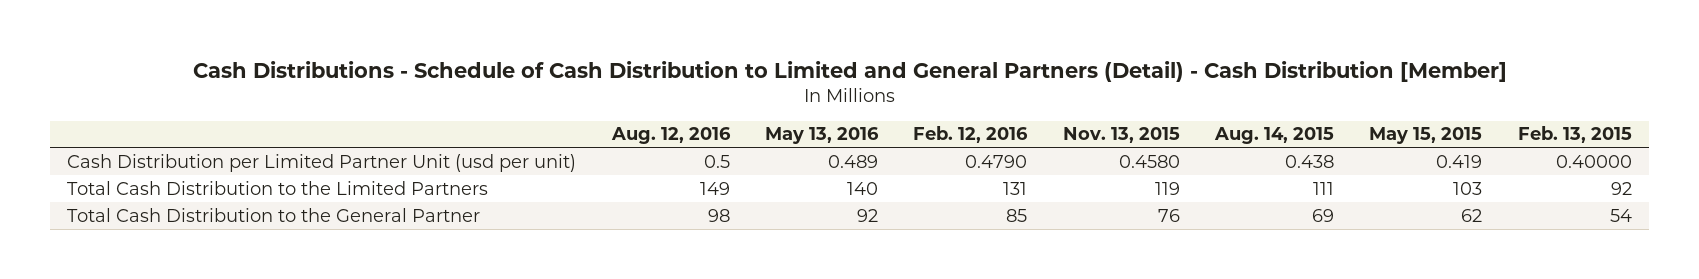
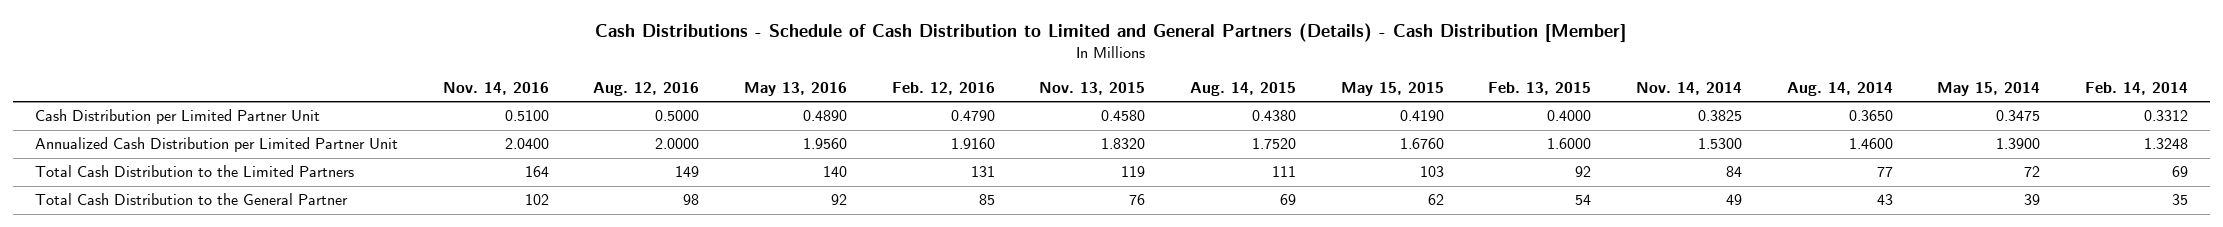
- Cash Distributions - Schedule of Cash Distribution to Limited and General Partners (Detail) - Cash Distribution [Member]
+ Cash Distributions - Schedule of Cash Distribution to Limited and General Partners (Details) - Cash Distribution [Member]
- | Aug. 12, 2016 | May 13, 2016 | Feb. 12, 2016 | Nov. 13, 2015 | Aug. 14, 2015 | May 15, 2015 | Feb. 13, 2015
+ | Nov. 14, 2016 | Aug. 12, 2016 | May 13, 2016 | Feb. 12, 2016 | Nov. 13, 2015 | Aug. 14, 2015 | May 15, 2015 | Feb. 13, 2015 | Nov. 14, 2014 | Aug. 14, 2014 | May 15, 2014 | Feb. 14, 2014
- Cash Distribution per Limited Partner Unit (usd per unit) | 0.5 | 0.489 | 0.4790 | 0.4580 | 0.438 | 0.419 | 0.40000
+ Cash Distribution per Limited Partner Unit | 0.5100 | 0.5000 | 0.4890 | 0.4790 | 0.4580 | 0.4380 | 0.4190 | 0.4000 | 0.3825 | 0.3650 | 0.3475 | 0.3312
+ Annualized Cash Distribution per Limited Partner Unit | 2.0400 | 2.0000 | 1.9560 | 1.9160 | 1.8320 | 1.7520 | 1.6760 | 1.6000 | 1.5300 | 1.4600 | 1.3900 | 1.3248

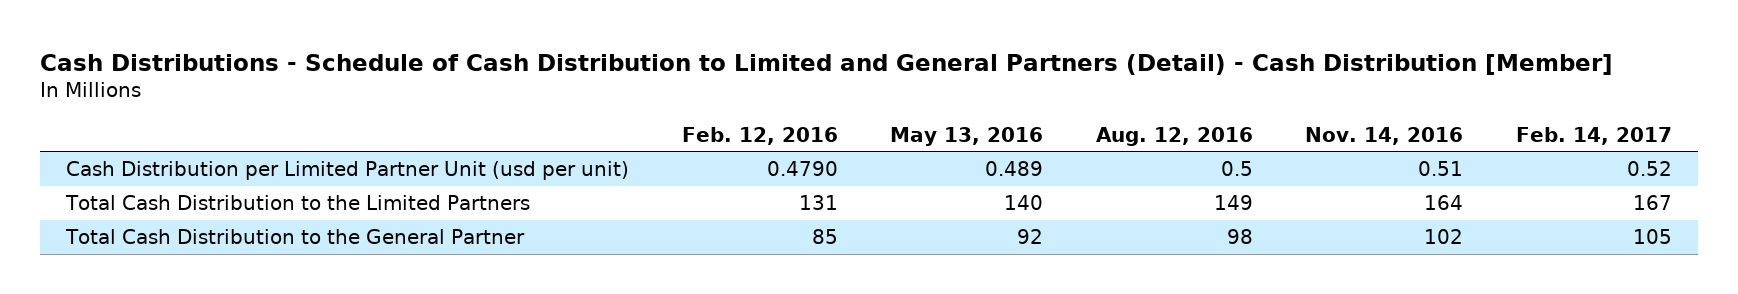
- Cash Distributions - Schedule of Cash Distribution to Limited and General Partners (Details) - Cash Distribution [Member]
+ Cash Distributions - Schedule of Cash Distribution to Limited and General Partners (Detail) - Cash Distribution [Member]
- | Nov. 14, 2016 | Aug. 12, 2016 | May 13, 2016 | Feb. 12, 2016 | Nov. 13, 2015 | Aug. 14, 2015 | May 15, 2015 | Feb. 13, 2015 | Nov. 14, 2014 | Aug. 14, 2014 | May 15, 2014 | Feb. 14, 2014
+ | Feb. 12, 2016 | May 13, 2016 | Aug. 12, 2016 | Nov. 14, 2016 | Feb. 14, 2017
- Cash Distribution per Limited Partner Unit | 0.5100 | 0.5000 | 0.4890 | 0.4790 | 0.4580 | 0.4380 | 0.4190 | 0.4000 | 0.3825 | 0.3650 | 0.3475 | 0.3312
- Annualized Cash Distribution per Limited Partner Unit | 2.0400 | 2.0000 | 1.9560 | 1.9160 | 1.8320 | 1.7520 | 1.6760 | 1.6000 | 1.5300 | 1.4600 | 1.3900 | 1.3248
+ Cash Distribution per Limited Partner Unit (usd per unit) | 0.4790 | 0.489 | 0.5 | 0.51 | 0.52

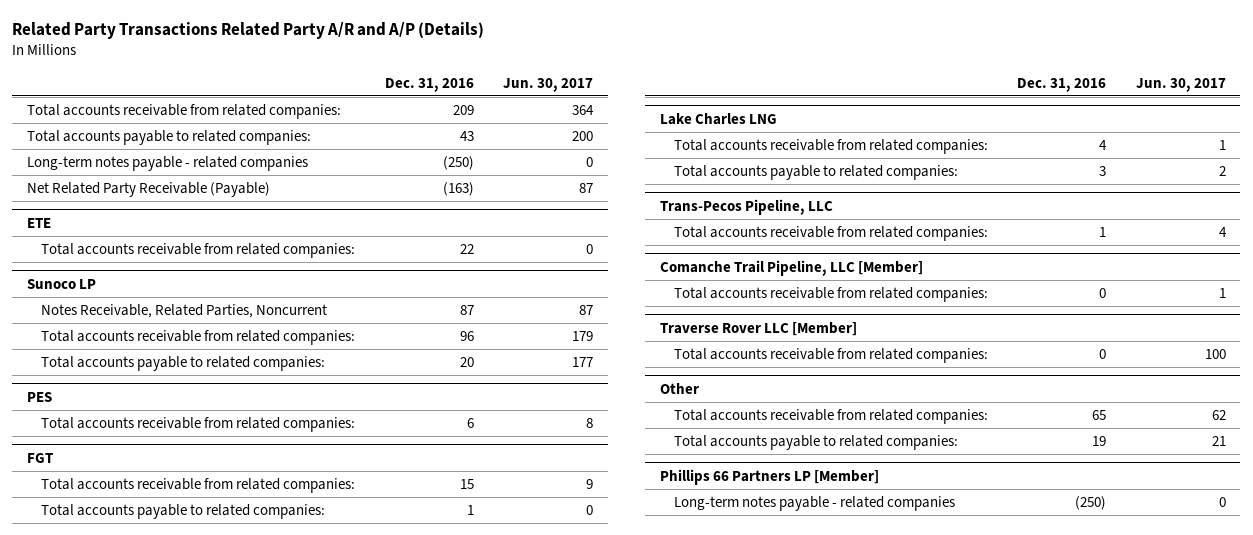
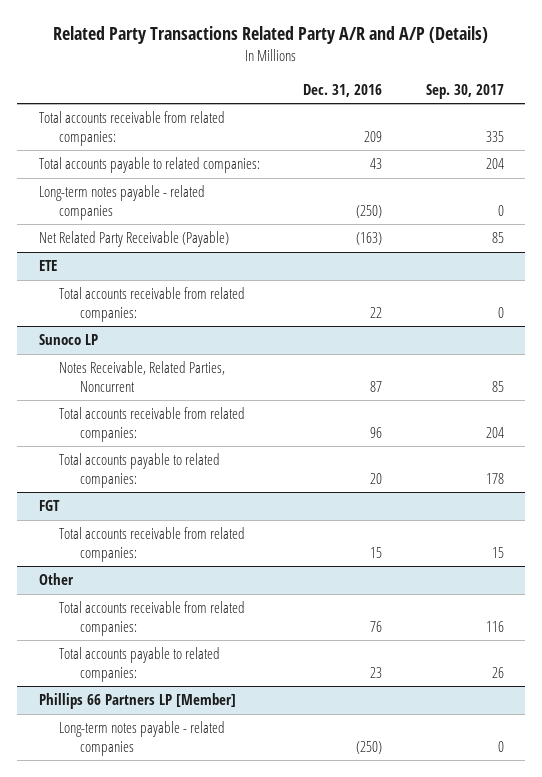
- | Dec. 31, 2016 | Jun. 30, 2017
+ | Dec. 31, 2016 | Sep. 30, 2017
- PES
- Total accounts receivable from related companies: | 6 | 8
@ FGT
- Total accounts payable to related companies: | 1 | 0
- Lake Charles LNG
- Total accounts receivable from related companies: | 4 | 1
- Total accounts payable to related companies: | 3 | 2
- Trans-Pecos Pipeline, LLC
- Total accounts receivable from related companies: | 1 | 4
- Comanche Trail Pipeline, LLC [Member]
- Total accounts receivable from related companies: | 0 | 1
- Traverse Rover LLC [Member]
- Total accounts receivable from related companies: | 0 | 100
@ Other
- Total accounts receivable from related companies: | 65 | 62
- Total accounts payable to related companies: | 19 | 21
+ Total accounts receivable from related companies: | 76 | 116
+ Total accounts payable to related companies: | 23 | 26

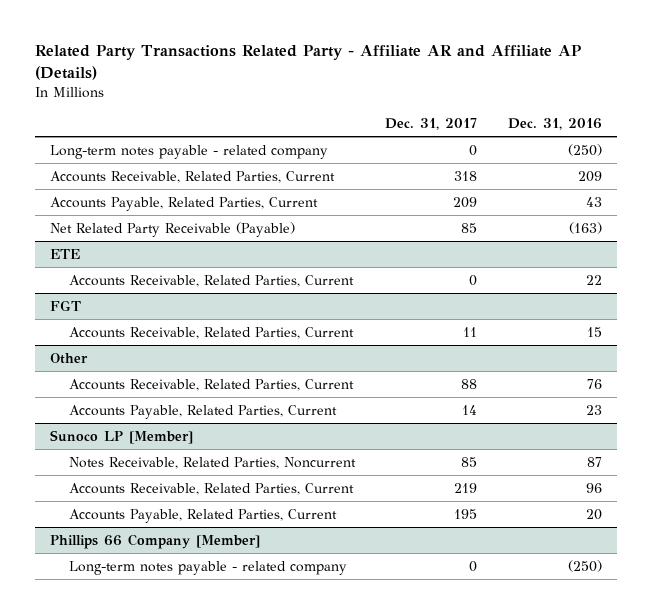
- Related Party Transactions Related Party A/R and A/P (Details)
+ Related Party Transactions Related Party - Affiliate AR and Affiliate AP (Details)
- | Dec. 31, 2016 | Sep. 30, 2017
+ | Dec. 31, 2017 | Dec. 31, 2016
- Total accounts receivable from related companies: | 209 | 335
- Total accounts payable to related companies: | 43 | 204
- Long-term notes payable - related companies | (250) | 0
+ Long-term notes payable - related company | 0 | (250)
+ Accounts Receivable, Related Parties, Current | 318 | 209
+ Accounts Payable, Related Parties, Current | 209 | 43
@ ETE
- Total accounts receivable from related companies: | 22 | 0
- Sunoco LP
- Notes Receivable, Related Parties, Noncurrent | 87 | 85
- Total accounts receivable from related companies: | 96 | 204
- Total accounts payable to related companies: | 20 | 178
@ ETE
+ Accounts Receivable, Related Parties, Current | 0 | 22
@ FGT
- Total accounts receivable from related companies: | 15 | 15
+ Accounts Receivable, Related Parties, Current | 11 | 15
@ Other
- Total accounts receivable from related companies: | 76 | 116
- Total accounts payable to related companies: | 23 | 26
- Phillips 66 Partners LP [Member]
- Long-term notes payable - related companies | (250) | 0
@ Other
+ Accounts Receivable, Related Parties, Current | 88 | 76
+ Accounts Payable, Related Parties, Current | 14 | 23
+ Sunoco LP [Member]
+ Notes Receivable, Related Parties, Noncurrent | 85 | 87
+ Accounts Receivable, Related Parties, Current | 219 | 96
+ Accounts Payable, Related Parties, Current | 195 | 20
+ Phillips 66 Company [Member]
+ Long-term notes payable - related company | 0 | (250)

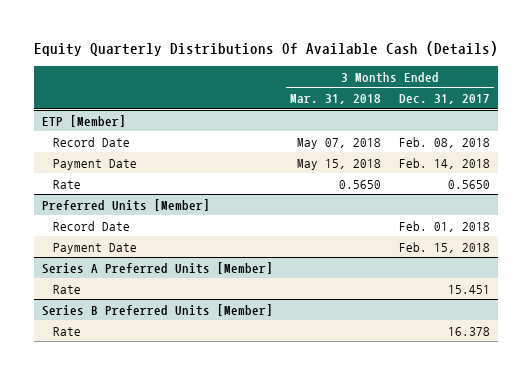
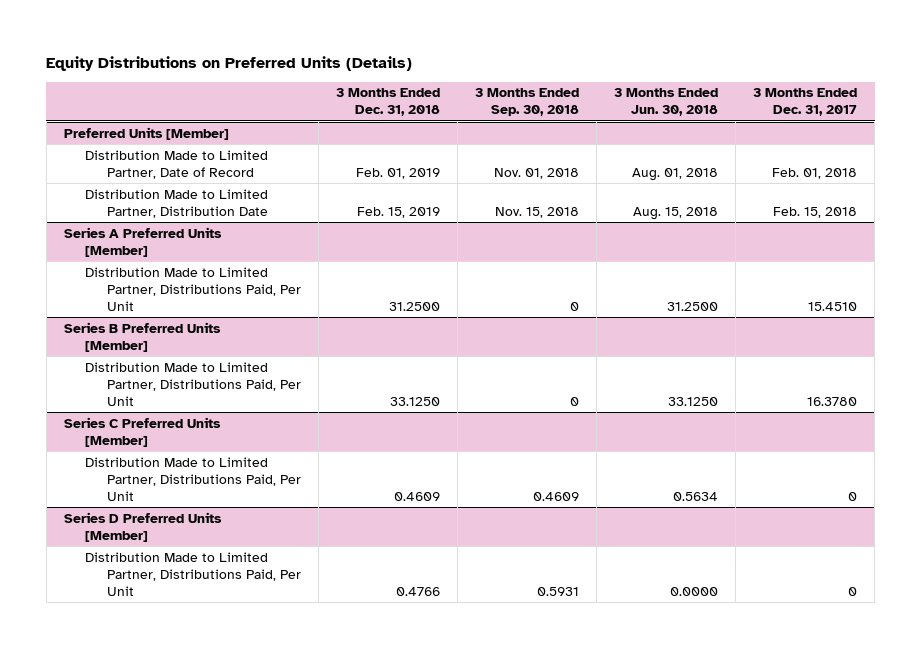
- Equity Quarterly Distributions Of Available Cash (Details)
+ Equity Distributions on Preferred Units (Details)
- | 3 Months Ended Mar. 31, 2018 | 3 Months Ended Dec. 31, 2017
+ | 3 Months Ended Dec. 31, 2018 | 3 Months Ended Sep. 30, 2018 | 3 Months Ended Jun. 30, 2018 | 3 Months Ended Dec. 31, 2017
- ETP [Member]
- Record Date | May 07, 2018 | Feb. 08, 2018
- Payment Date | May 15, 2018 | Feb. 14, 2018
- Rate | 0.5650 | 0.5650
@ Preferred Units [Member]
- Record Date | | Feb. 01, 2018
- Payment Date | | Feb. 15, 2018
+ Distribution Made to Limited Partner, Date of Record | Feb. 01, 2019 | Nov. 01, 2018 | Aug. 01, 2018 | Feb. 01, 2018
+ Distribution Made to Limited Partner, Distribution Date | Feb. 15, 2019 | Nov. 15, 2018 | Aug. 15, 2018 | Feb. 15, 2018
@ Series A Preferred Units [Member]
- Rate | | 15.451
+ Distribution Made to Limited Partner, Distributions Paid, Per Unit | 31.2500 | 0 | 31.2500 | 15.4510
@ Series B Preferred Units [Member]
- Rate | | 16.378
+ Distribution Made to Limited Partner, Distributions Paid, Per Unit | 33.1250 | 0 | 33.1250 | 16.3780
+ Series C Preferred Units [Member]
+ Distribution Made to Limited Partner, Distributions Paid, Per Unit | 0.4609 | 0.4609 | 0.5634 | 0
+ Series D Preferred Units [Member]
+ Distribution Made to Limited Partner, Distributions Paid, Per Unit | 0.4766 | 0.5931 | 0.0000 | 0

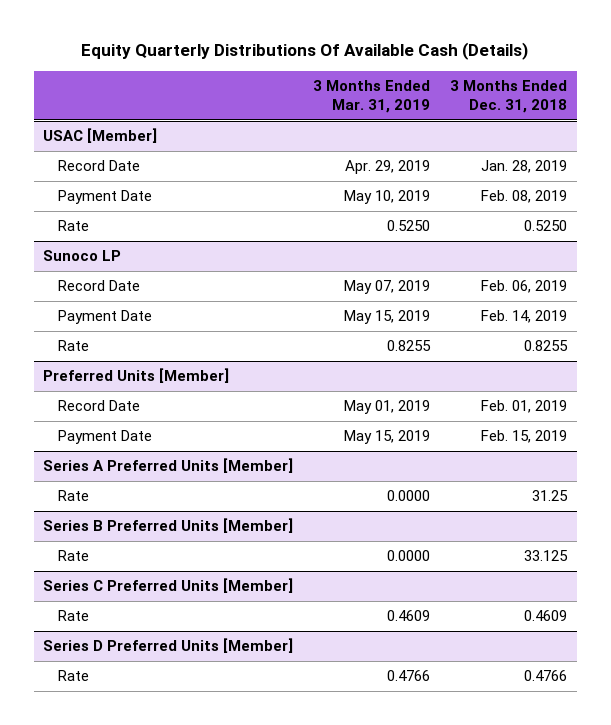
- Equity Distributions on Preferred Units (Details)
+ Equity Quarterly Distributions Of Available Cash (Details)
- | 3 Months Ended Dec. 31, 2018 | 3 Months Ended Sep. 30, 2018 | 3 Months Ended Jun. 30, 2018 | 3 Months Ended Dec. 31, 2017
+ | 3 Months Ended Mar. 31, 2019 | 3 Months Ended Dec. 31, 2018
+ USAC [Member]
+ Record Date | Apr. 29, 2019 | Jan. 28, 2019
+ Payment Date | May 10, 2019 | Feb. 08, 2019
+ Rate | 0.5250 | 0.5250
+ Sunoco LP
+ Record Date | May 07, 2019 | Feb. 06, 2019
+ Payment Date | May 15, 2019 | Feb. 14, 2019
+ Rate | 0.8255 | 0.8255
@ Preferred Units [Member]
- Distribution Made to Limited Partner, Date of Record | Feb. 01, 2019 | Nov. 01, 2018 | Aug. 01, 2018 | Feb. 01, 2018
- Distribution Made to Limited Partner, Distribution Date | Feb. 15, 2019 | Nov. 15, 2018 | Aug. 15, 2018 | Feb. 15, 2018
+ Record Date | May 01, 2019 | Feb. 01, 2019
+ Payment Date | May 15, 2019 | Feb. 15, 2019
@ Series A Preferred Units [Member]
- Distribution Made to Limited Partner, Distributions Paid, Per Unit | 31.2500 | 0 | 31.2500 | 15.4510
+ Rate | 0.0000 | 31.25
@ Series B Preferred Units [Member]
- Distribution Made to Limited Partner, Distributions Paid, Per Unit | 33.1250 | 0 | 33.1250 | 16.3780
+ Rate | 0.0000 | 33.125
@ Series C Preferred Units [Member]
- Distribution Made to Limited Partner, Distributions Paid, Per Unit | 0.4609 | 0.4609 | 0.5634 | 0
+ Rate | 0.4609 | 0.4609
@ Series D Preferred Units [Member]
- Distribution Made to Limited Partner, Distributions Paid, Per Unit | 0.4766 | 0.5931 | 0.0000 | 0
+ Rate | 0.4766 | 0.4766

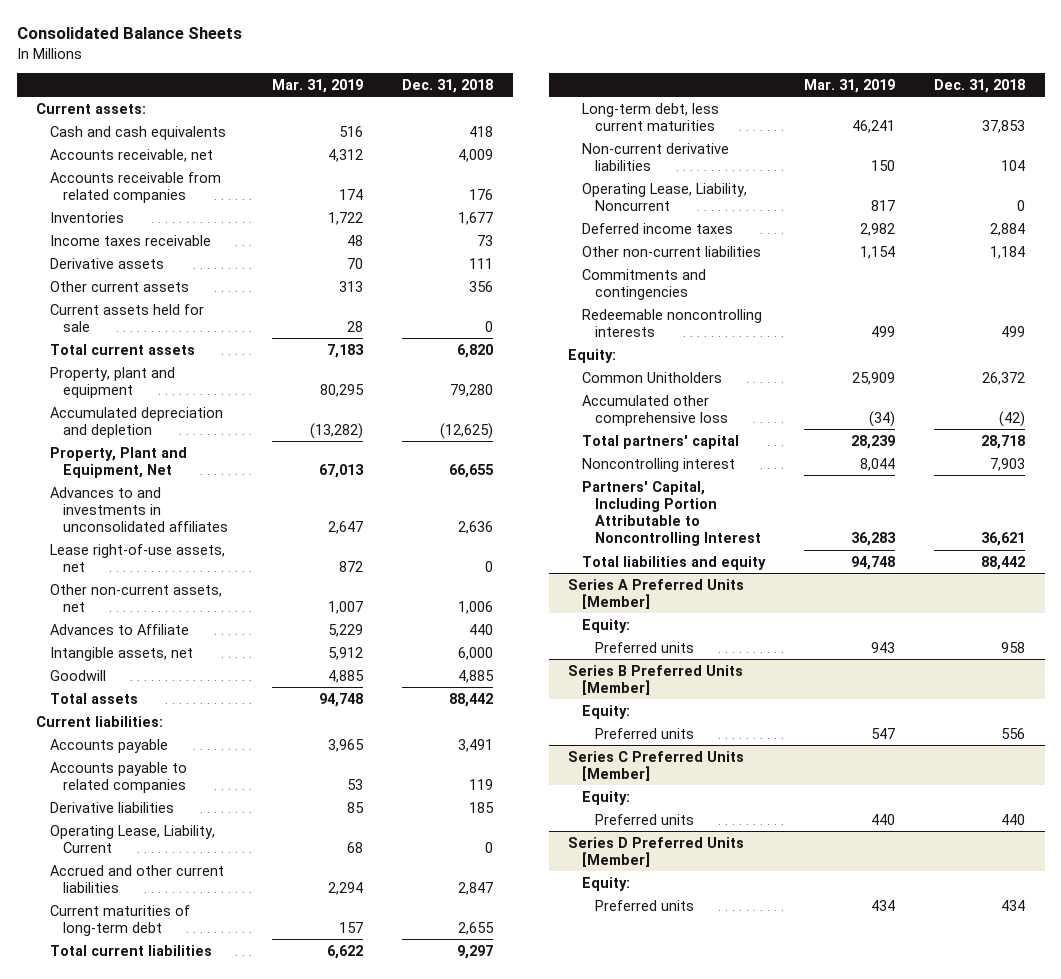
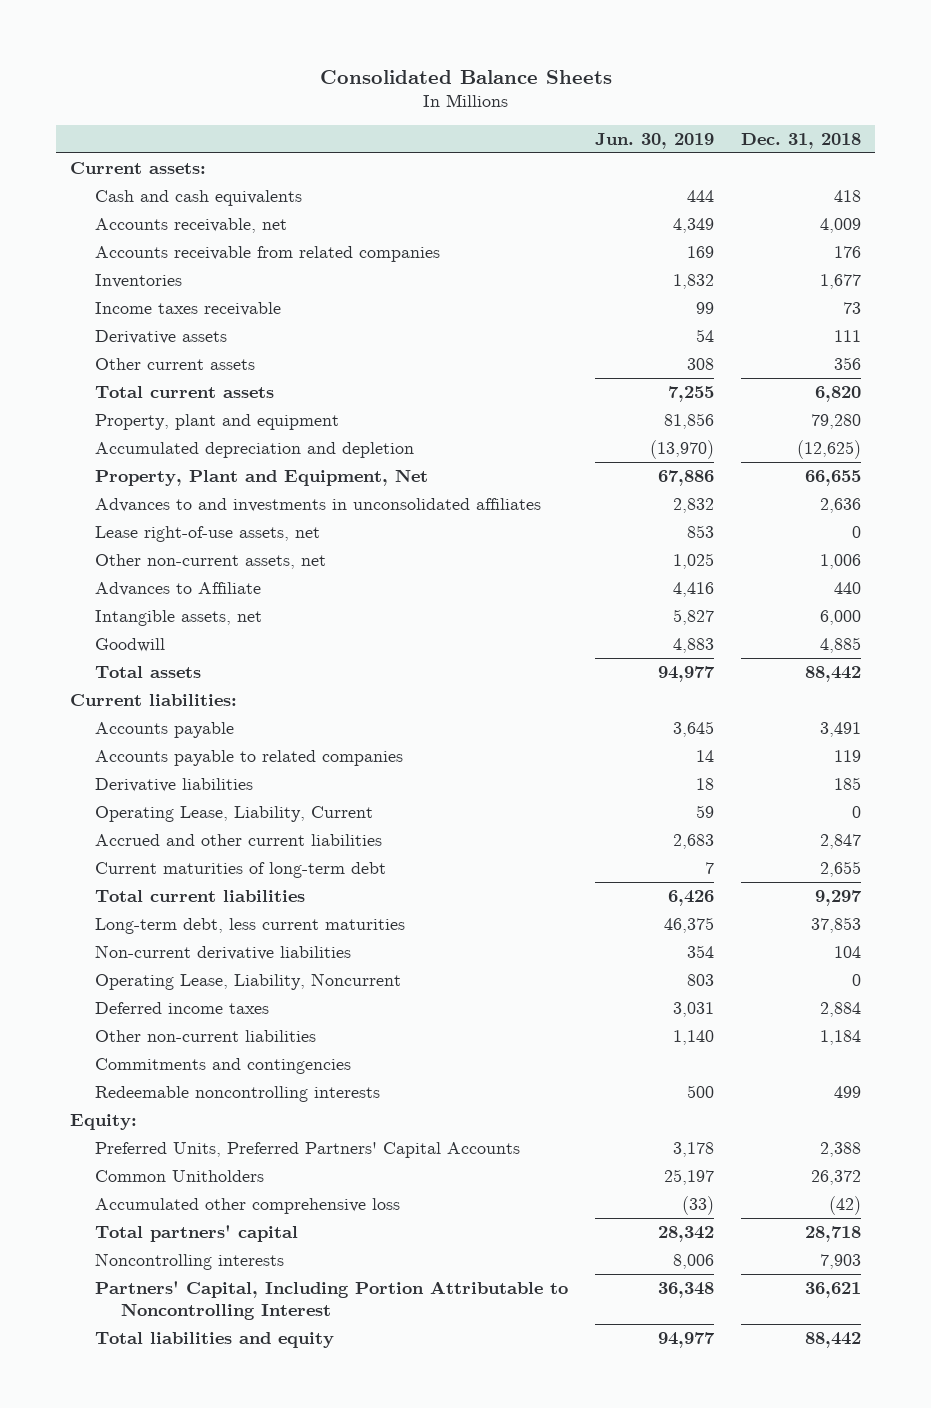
- | Mar. 31, 2019 | Dec. 31, 2018
+ | Jun. 30, 2019 | Dec. 31, 2018
- Current assets held for sale | 28 | 0
+ Preferred Units, Preferred Partners' Capital Accounts | 3,178 | 2,388
- Noncontrolling interest | 8,044 | 7,903
+ Noncontrolling interests | 8,006 | 7,903
- Series A Preferred Units [Member]
- Equity:
- Preferred units | 943 | 958
- Series B Preferred Units [Member]
- Equity:
- Preferred units | 547 | 556
- Series C Preferred Units [Member]
- Equity:
- Preferred units | 440 | 440
- Series D Preferred Units [Member]
- Equity:
- Preferred units | 434 | 434

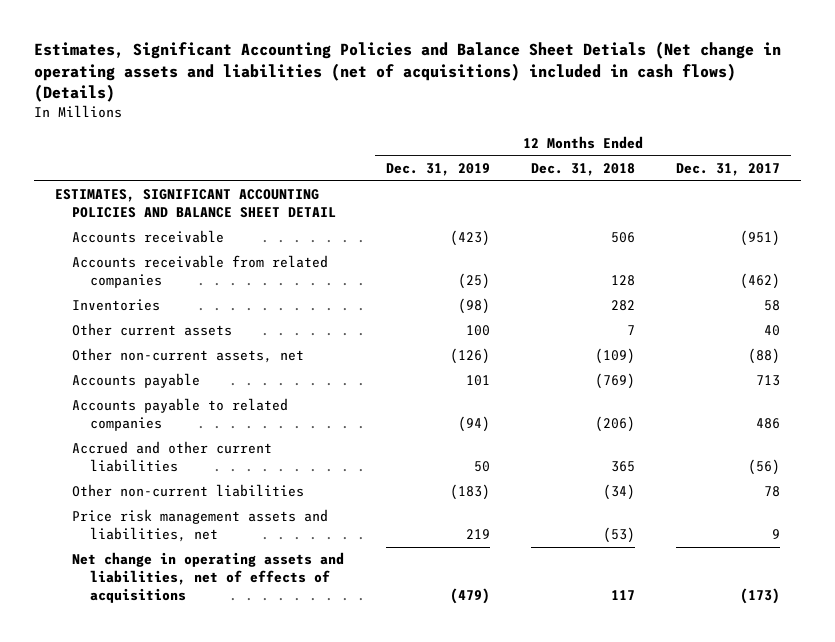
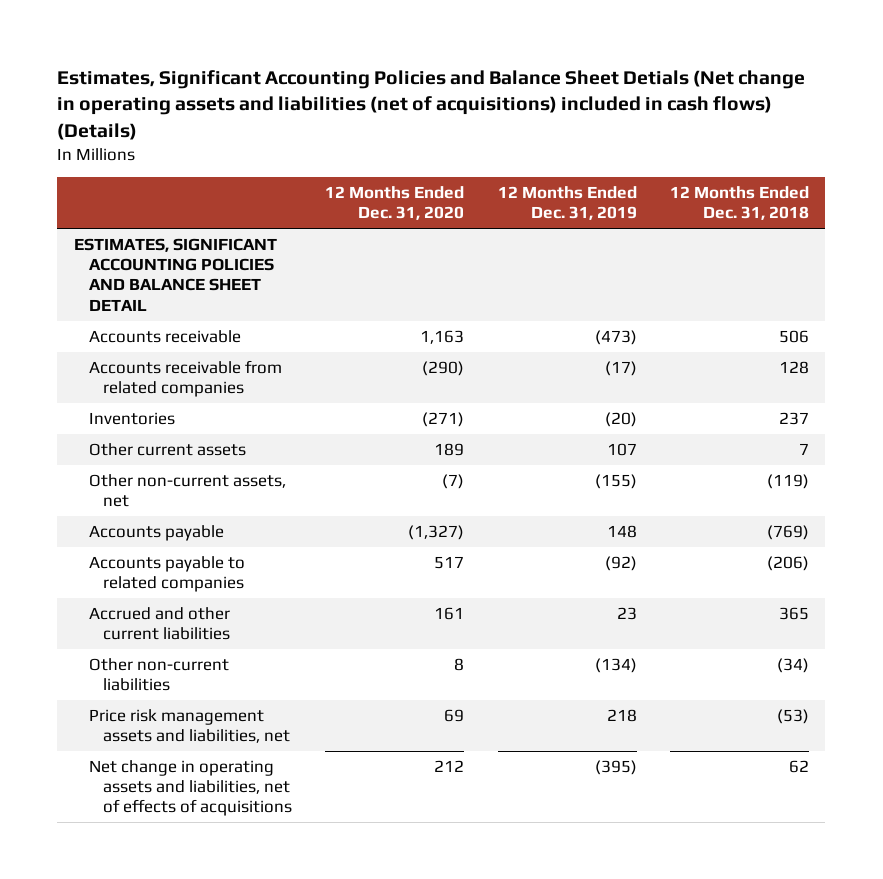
- | 12 Months Ended Dec. 31, 2019 | 12 Months Ended Dec. 31, 2018 | 12 Months Ended Dec. 31, 2017
+ | 12 Months Ended Dec. 31, 2020 | 12 Months Ended Dec. 31, 2019 | 12 Months Ended Dec. 31, 2018
- Accounts receivable | (423) | 506 | (951)
- Accounts receivable from related companies | (25) | 128 | (462)
- Inventories | (98) | 282 | 58
- Other current assets | 100 | 7 | 40
- Other non-current assets, net | (126) | (109) | (88)
- Accounts payable | 101 | (769) | 713
- Accounts payable to related companies | (94) | (206) | 486
- Accrued and other current liabilities | 50 | 365 | (56)
- Other non-current liabilities | (183) | (34) | 78
- Price risk management assets and liabilities, net | 219 | (53) | 9
- Net change in operating assets and liabilities, net of effects of acquisitions | (479) | 117 | (173)
+ Accounts receivable | 1,163 | (473) | 506
+ Accounts receivable from related companies | (290) | (17) | 128
+ Inventories | (271) | (20) | 237
+ Other current assets | 189 | 107 | 7
+ Other non-current assets, net | (7) | (155) | (119)
+ Accounts payable | (1,327) | 148 | (769)
+ Accounts payable to related companies | 517 | (92) | (206)
+ Accrued and other current liabilities | 161 | 23 | 365
+ Other non-current liabilities | 8 | (134) | (34)
+ Price risk management assets and liabilities, net | 69 | 218 | (53)
+ Net change in operating assets and liabilities, net of effects of acquisitions | 212 | (395) | 62

